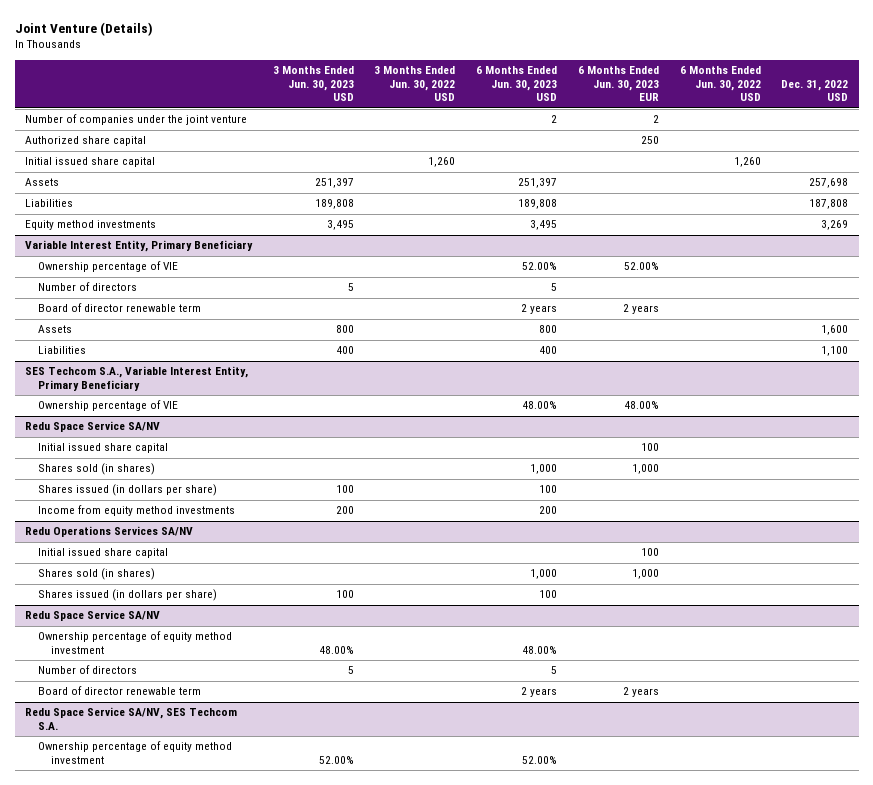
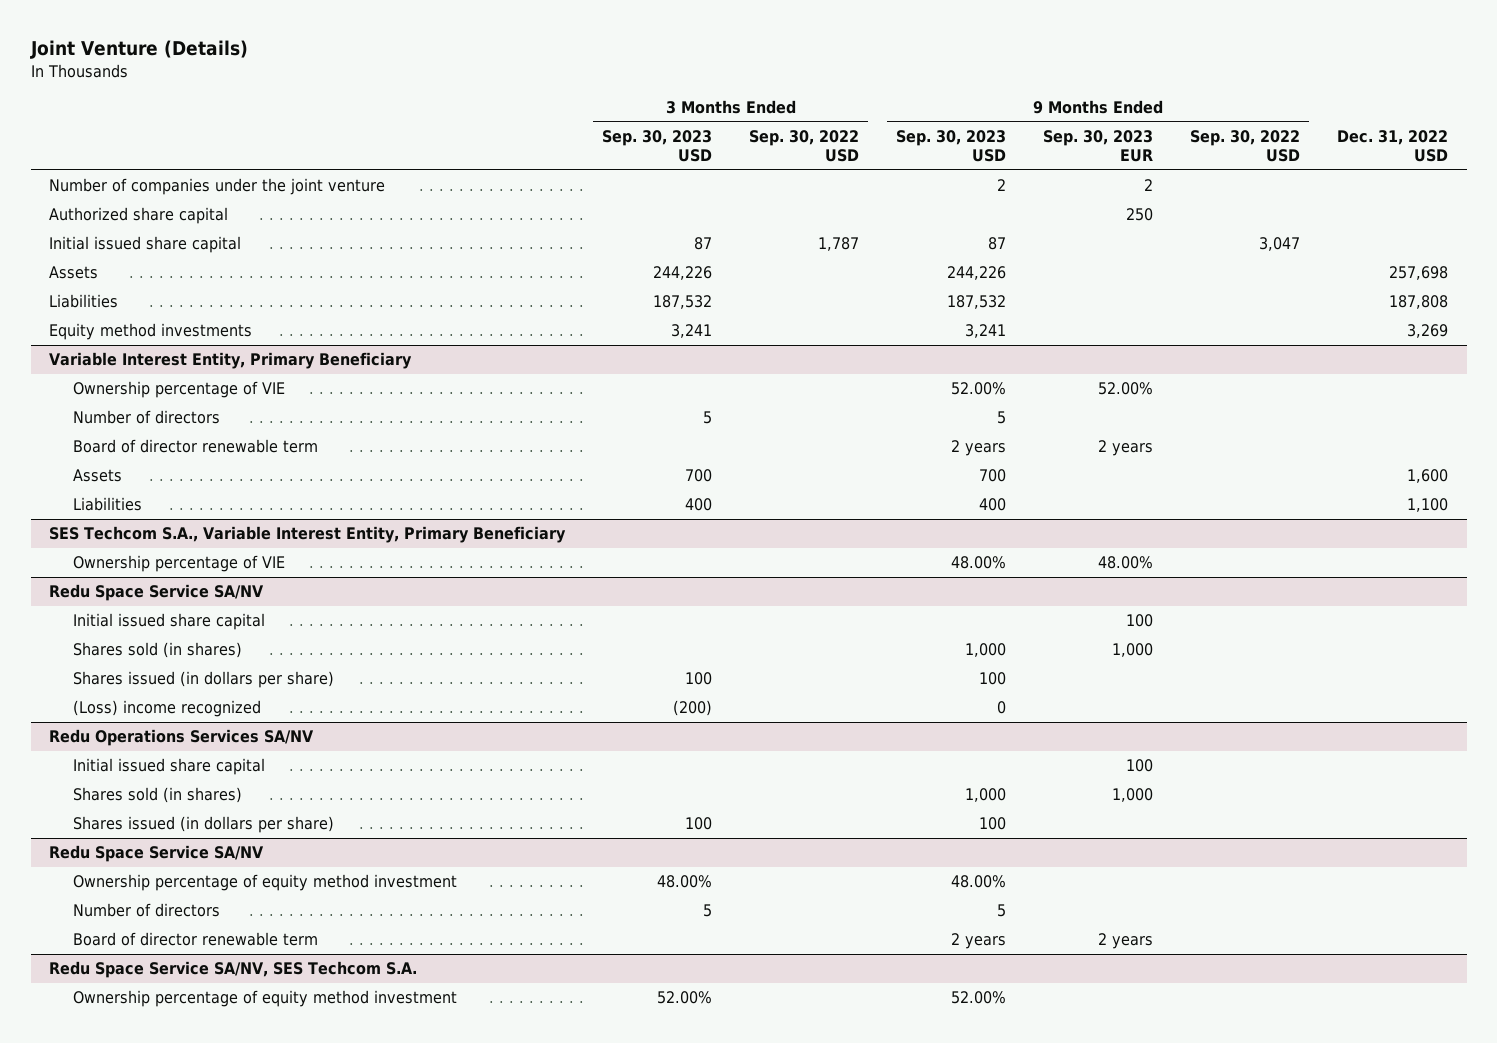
- | 3 Months Ended Jun. 30, 2023 USD | 3 Months Ended Jun. 30, 2022 USD | 6 Months Ended Jun. 30, 2023 USD | 6 Months Ended Jun. 30, 2023 EUR | 6 Months Ended Jun. 30, 2022 USD | Dec. 31, 2022 USD
+ | 3 Months Ended Sep. 30, 2023 USD | 3 Months Ended Sep. 30, 2022 USD | 9 Months Ended Sep. 30, 2023 USD | 9 Months Ended Sep. 30, 2023 EUR | 9 Months Ended Sep. 30, 2022 USD | Dec. 31, 2022 USD
@ Redu Space Service SA/NV
- Income from equity method investments | 200 | | 200 | | |
+ (Loss) income recognized | (200) | | 0 | | |

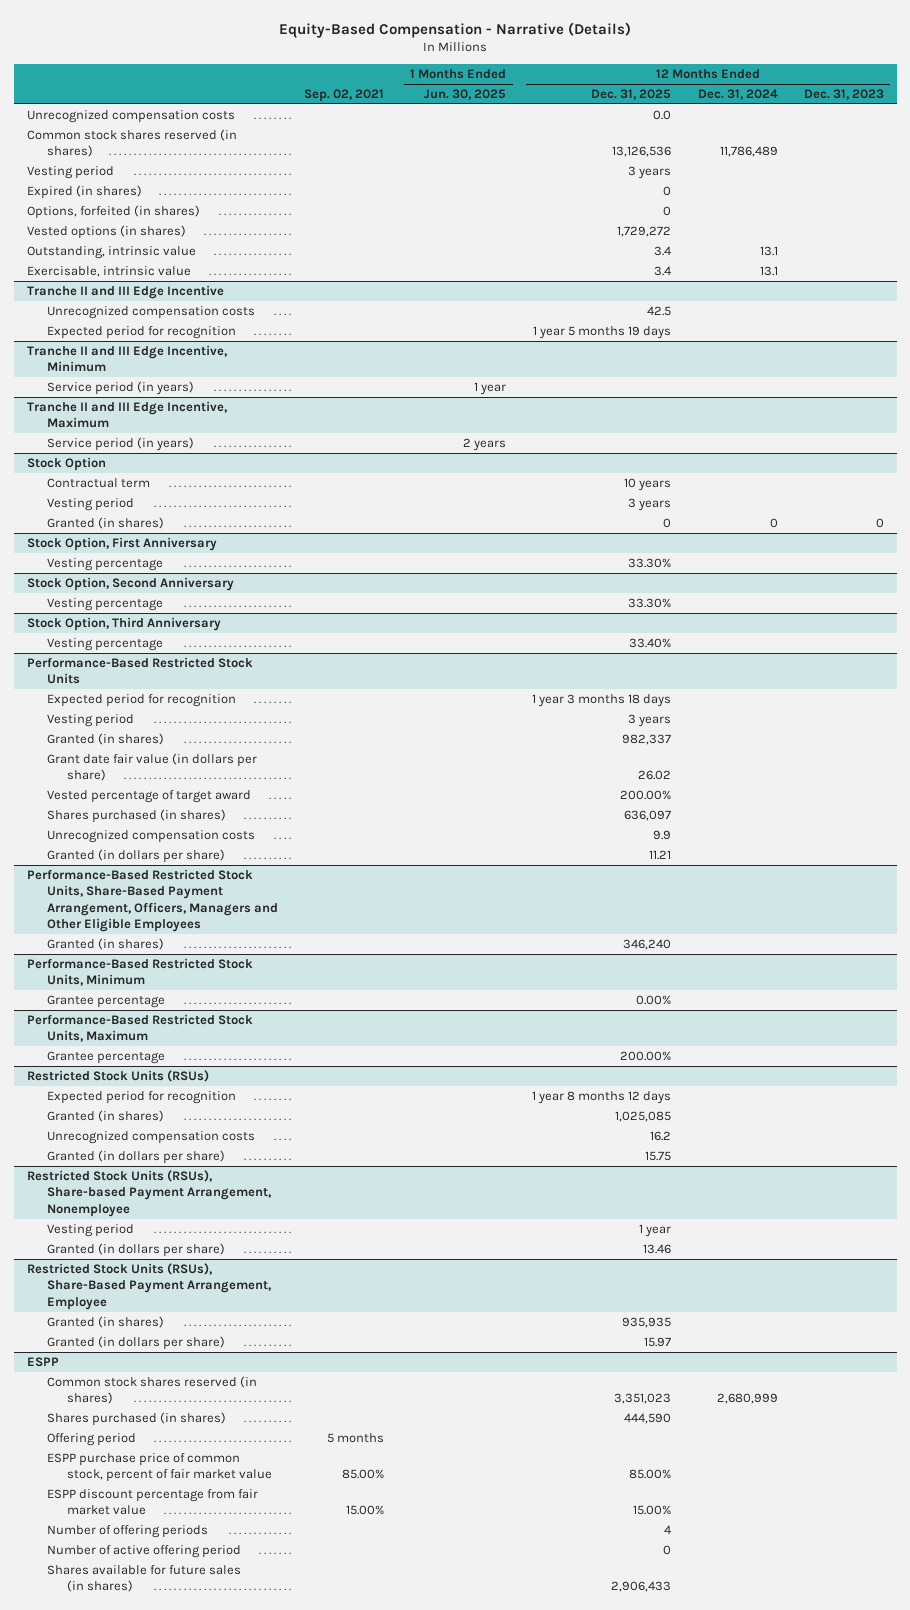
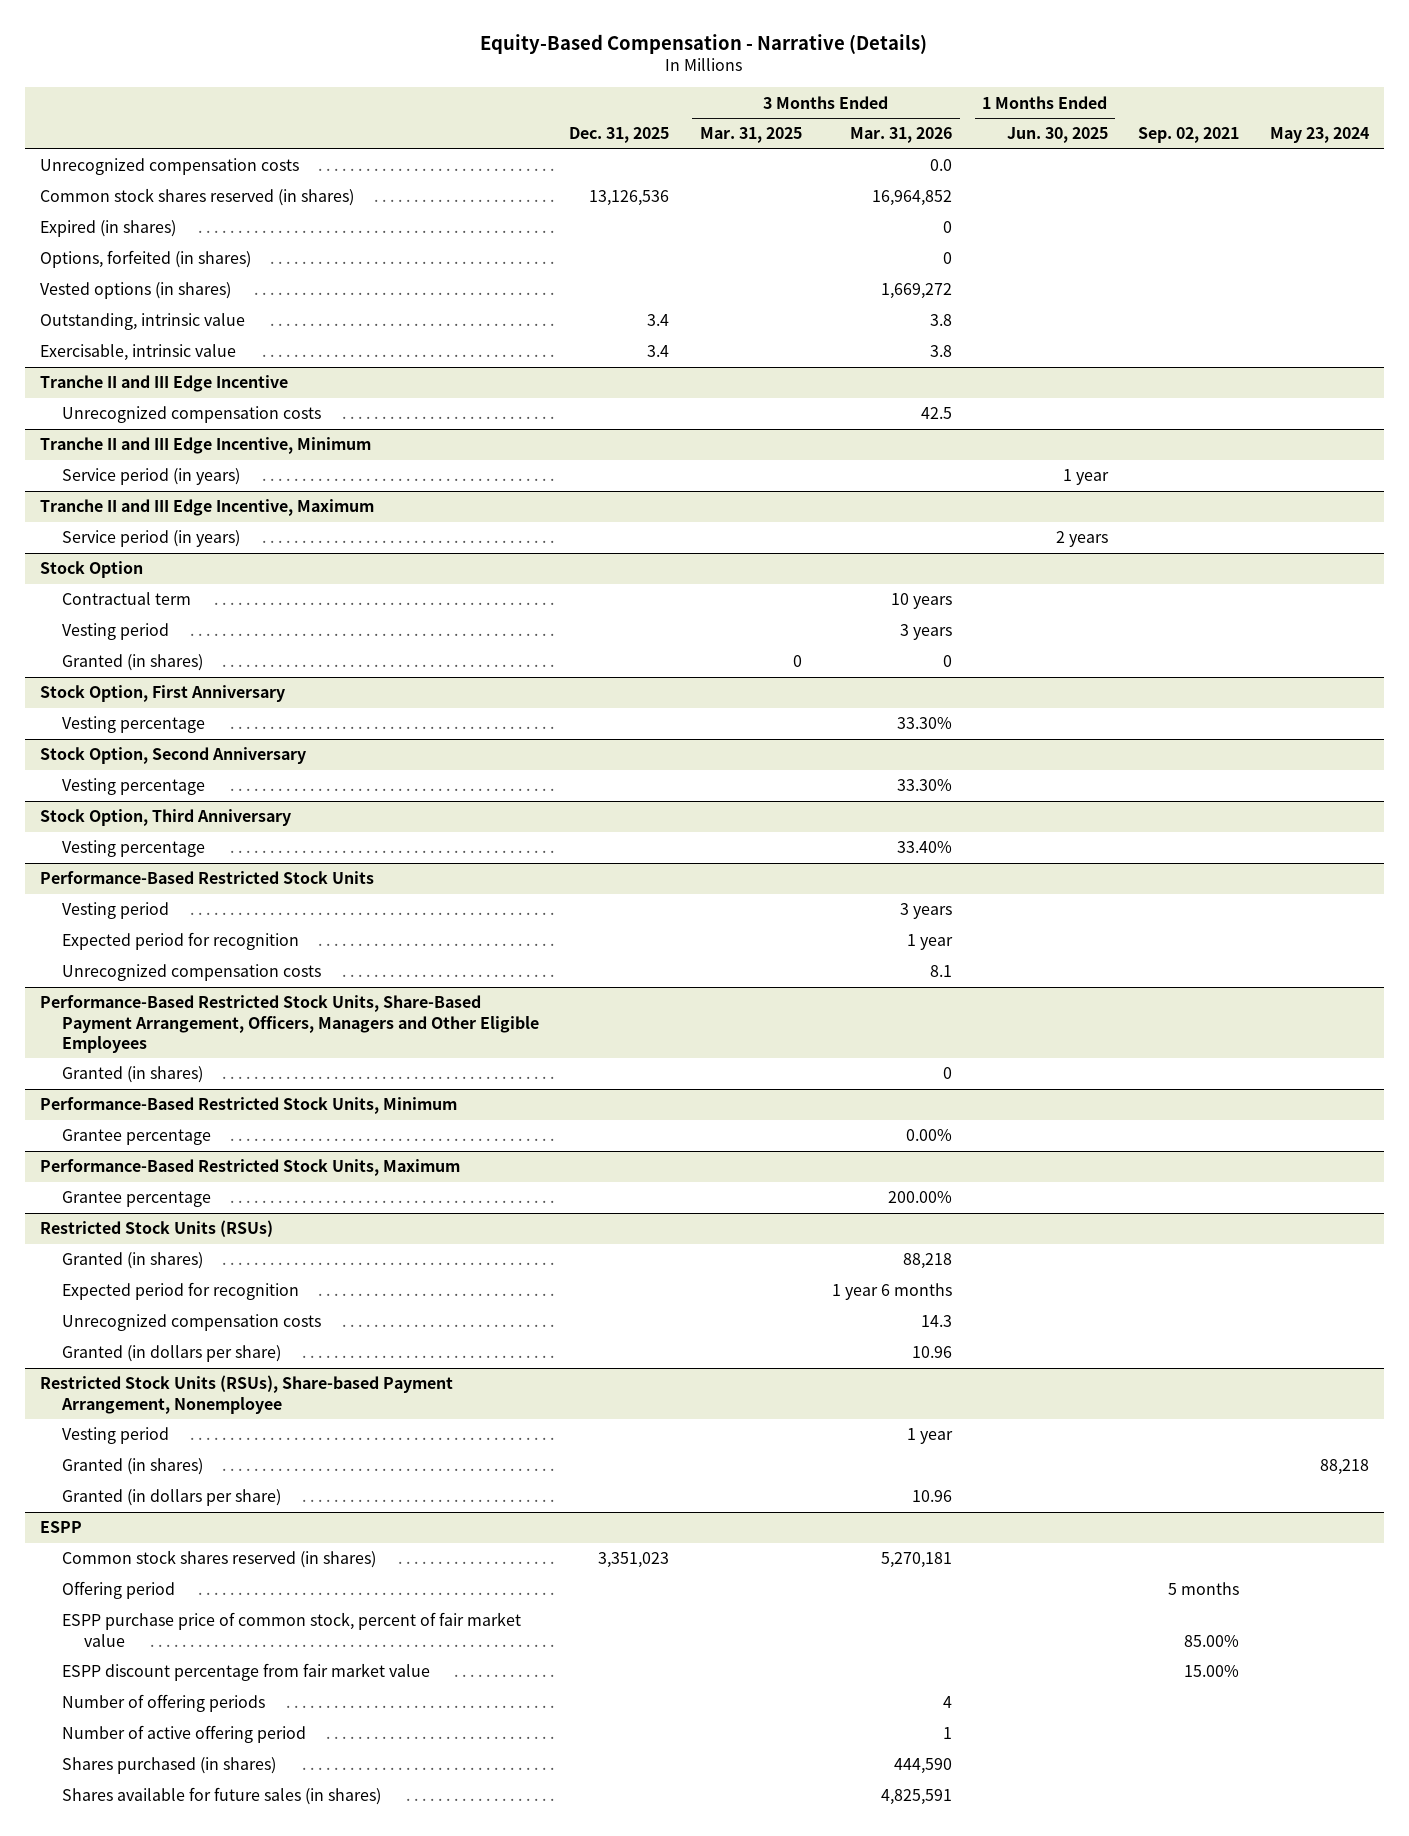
- | Sep. 02, 2021 | 1 Months Ended Jun. 30, 2025 | 12 Months Ended Dec. 31, 2025 | 12 Months Ended Dec. 31, 2024 | 12 Months Ended Dec. 31, 2023
+ | Dec. 31, 2025 | 3 Months Ended Mar. 31, 2025 | 3 Months Ended Mar. 31, 2026 | 1 Months Ended Jun. 30, 2025 | Sep. 02, 2021 | May 23, 2024
- Vesting period | | | 3 years | |
@ Tranche II and III Edge Incentive
- Expected period for recognition | | | 1 year 5 months 19 days | |
@ Performance-Based Restricted Stock Units
- Granted (in shares) | | | 982,337 | |
- Grant date fair value (in dollars per share) | | | 26.02 | |
- Vested percentage of target award | | | 200.00% | |
- Shares purchased (in shares) | | | 636,097 | |
moved down: Expected period for recognition | | | 1 year | | |
- Granted (in dollars per share) | | | 11.21 | |
@ Restricted Stock Units (RSUs)
moved down: Expected period for recognition | | | 1 year 6 months | | |
@ Restricted Stock Units (RSUs), Share-based Payment Arrangement, Nonemployee
+ Granted (in shares) | | | | | | 88,218
- Restricted Stock Units (RSUs), Share-Based Payment Arrangement, Employee
- Granted (in shares) | | | 935,935 | |
- Granted (in dollars per share) | | | 15.97 | |
@ ESPP
moved down: Shares purchased (in shares) | | | 444,590 | | |

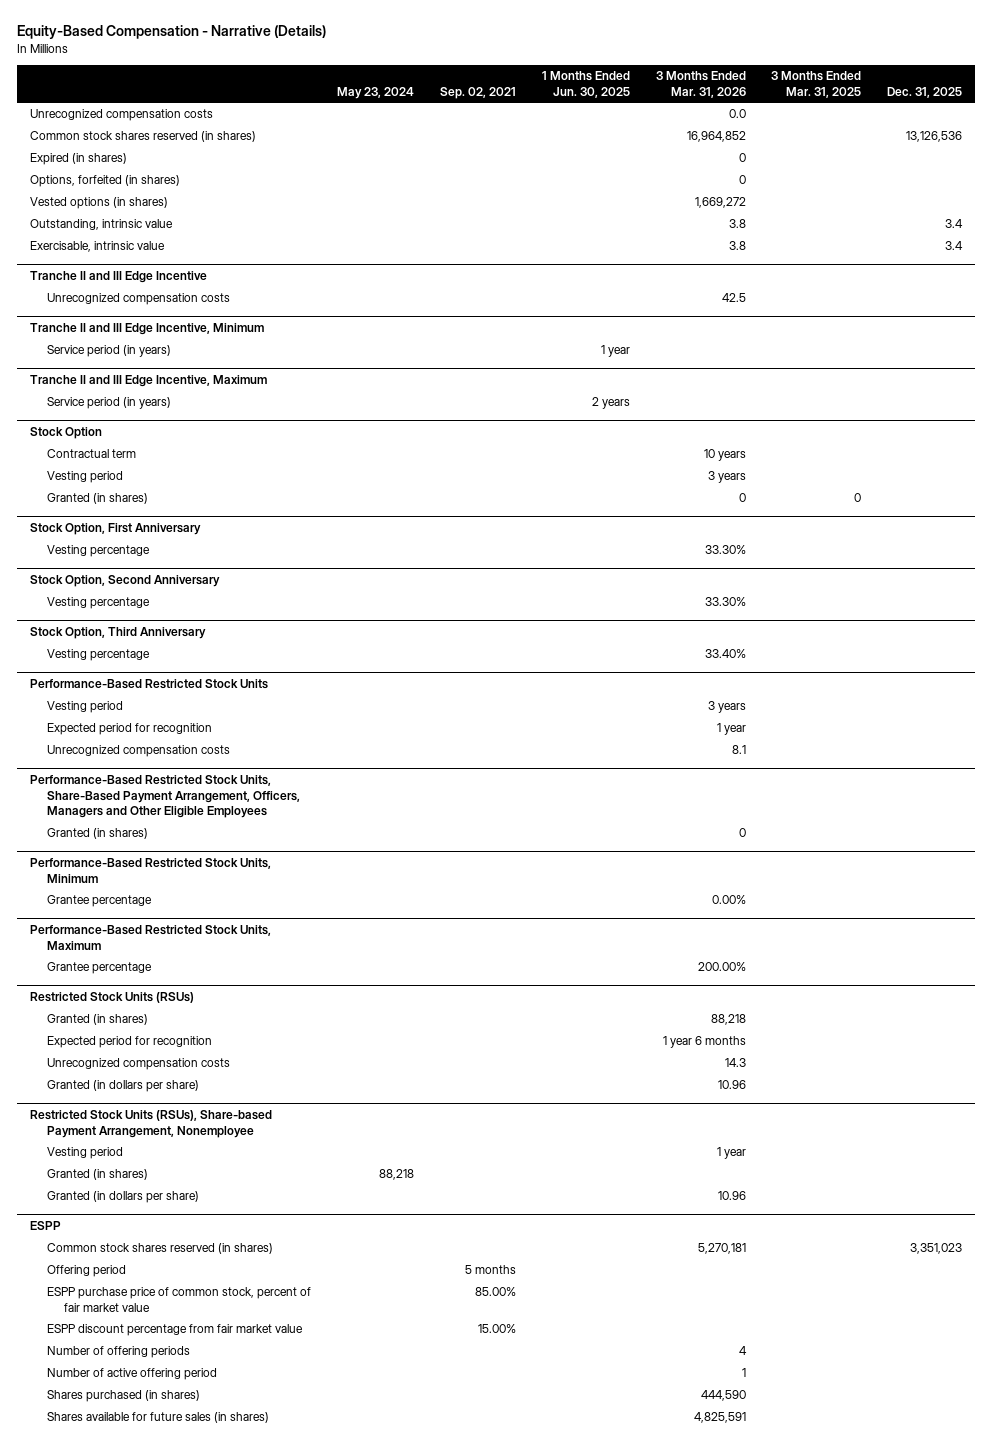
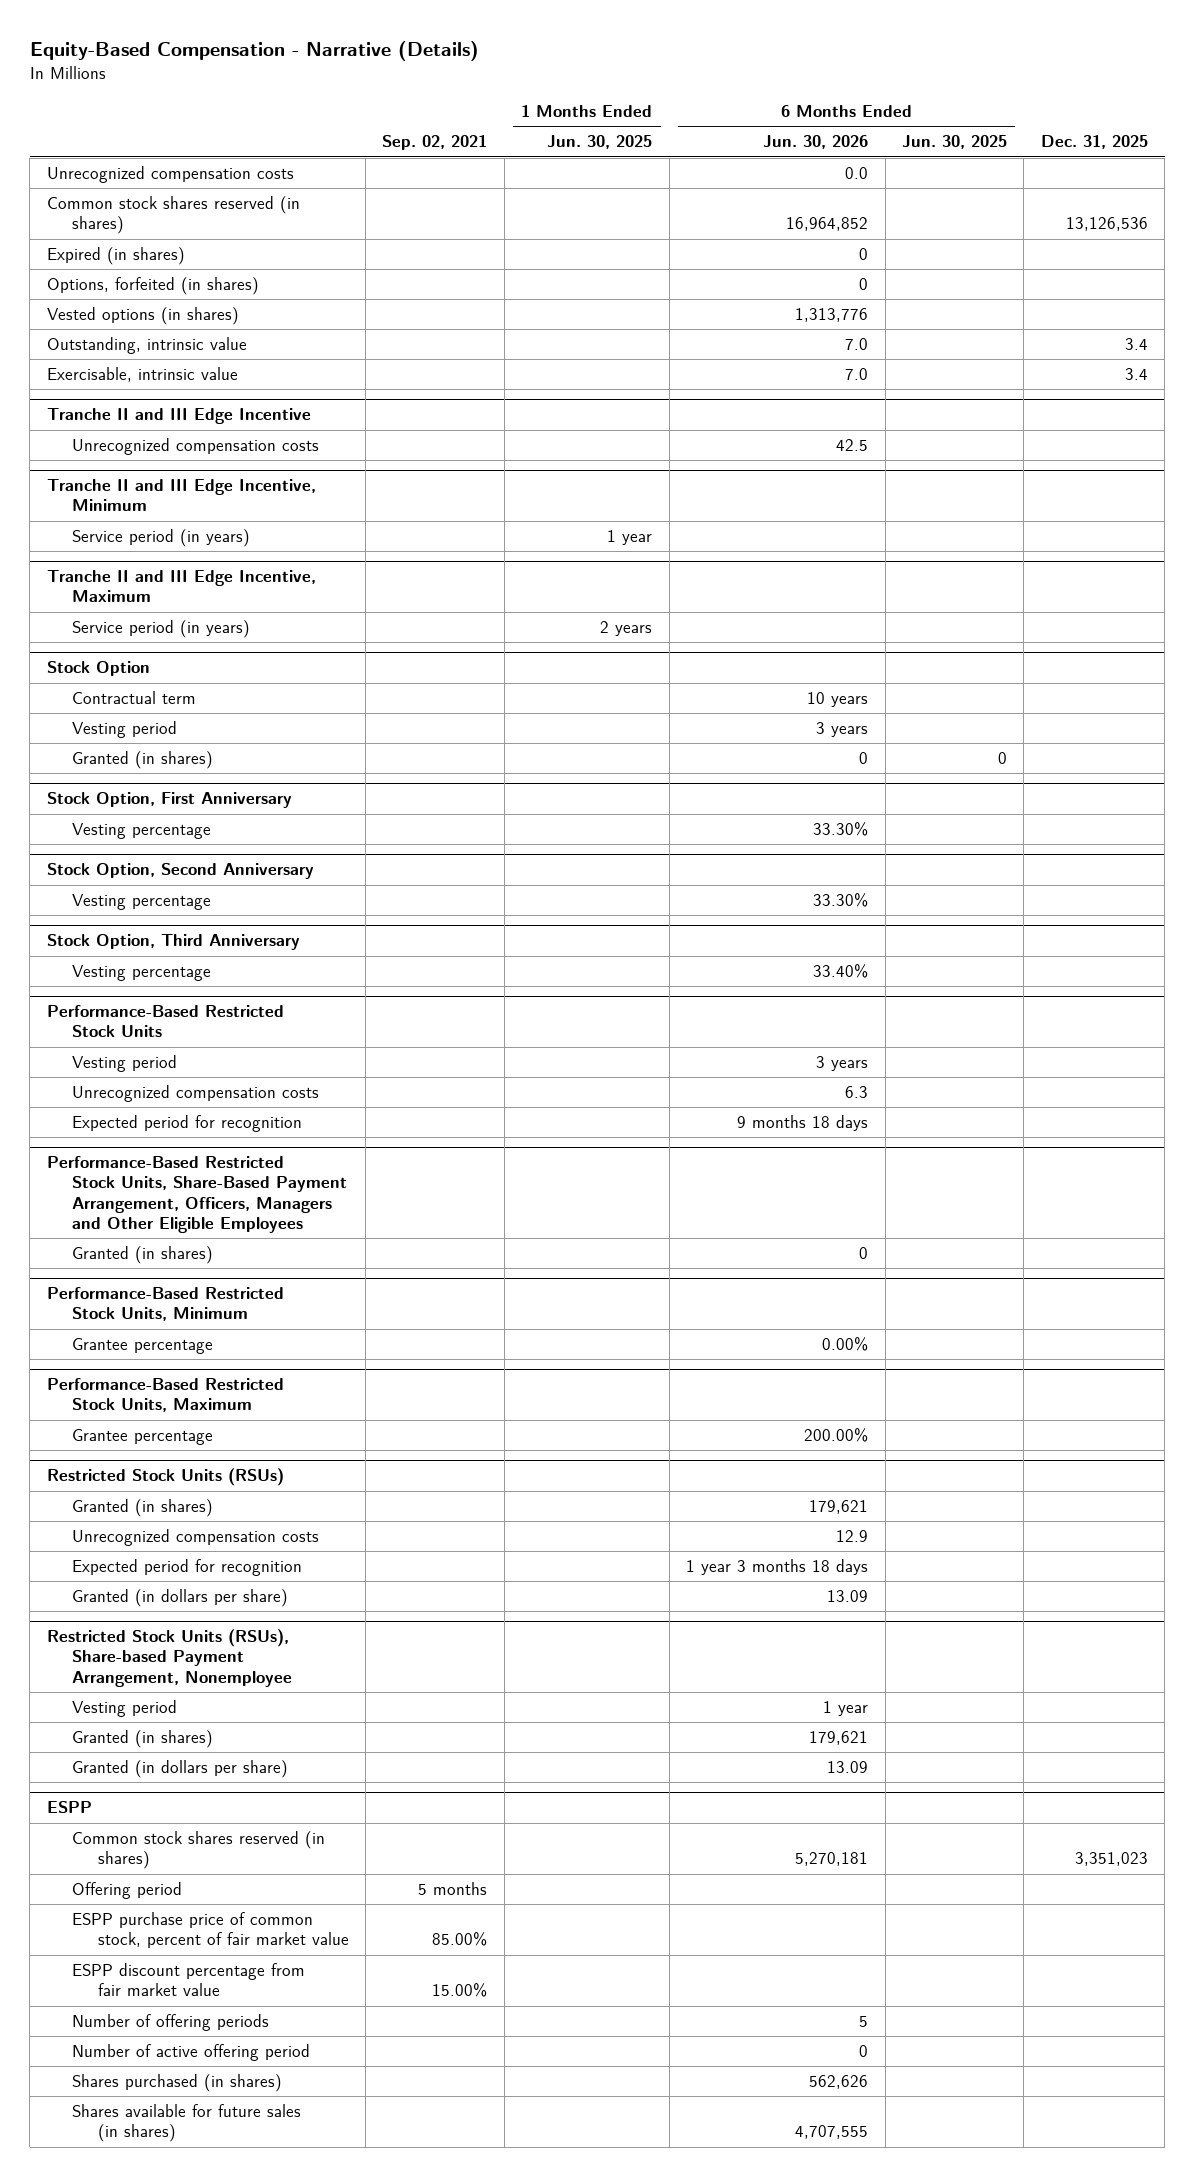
- | May 23, 2024 | Sep. 02, 2021 | 1 Months Ended Jun. 30, 2025 | 3 Months Ended Mar. 31, 2026 | 3 Months Ended Mar. 31, 2025 | Dec. 31, 2025
+ | Sep. 02, 2021 | 1 Months Ended Jun. 30, 2025 | 6 Months Ended Jun. 30, 2026 | 6 Months Ended Jun. 30, 2025 | Dec. 31, 2025
@ Performance-Based Restricted Stock Units
moved down: Expected period for recognition | | | 9 months 18 days | |
@ Restricted Stock Units (RSUs)
moved down: Expected period for recognition | | | 1 year 3 months 18 days | |

